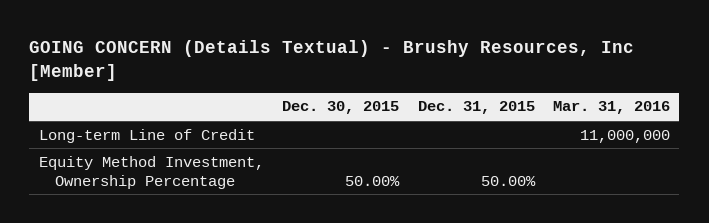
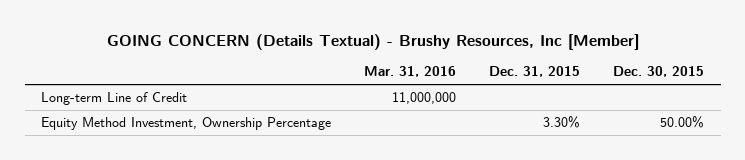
- | Dec. 30, 2015 | Dec. 31, 2015 | Mar. 31, 2016
+ | Mar. 31, 2016 | Dec. 31, 2015 | Dec. 30, 2015
- Equity Method Investment, Ownership Percentage | 50.00% | 50.00% |
+ Equity Method Investment, Ownership Percentage | | 3.30% | 50.00%

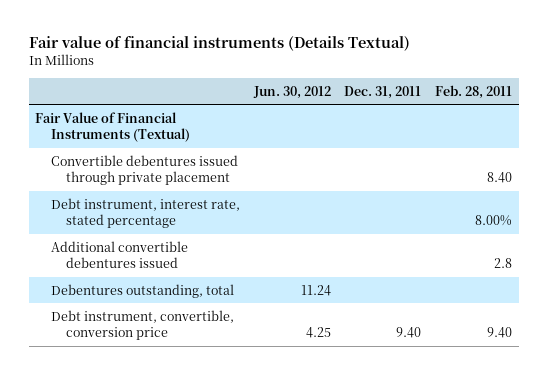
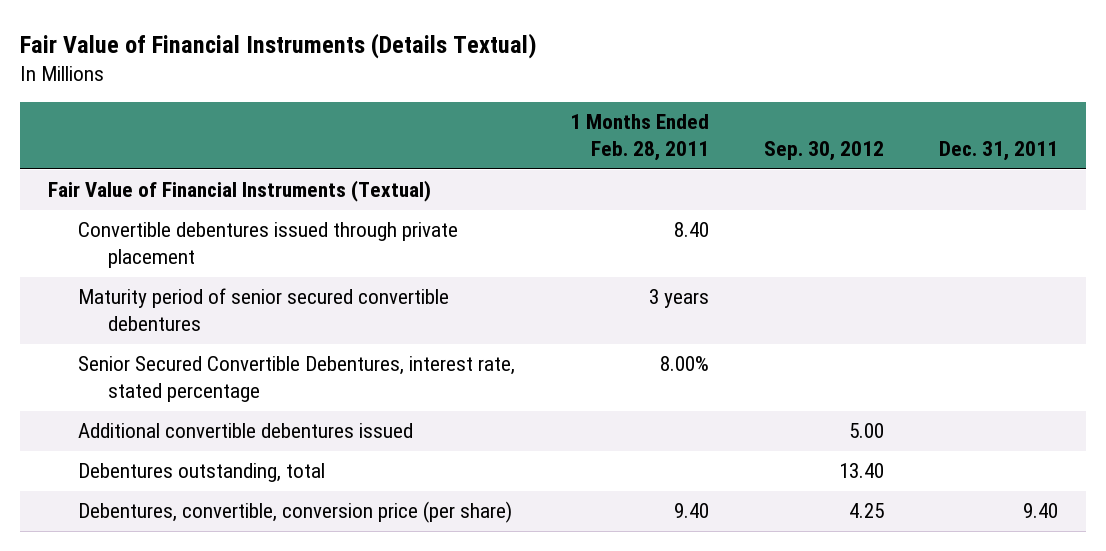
- Fair value of financial instruments (Details Textual)
+ Fair Value of Financial Instruments (Details Textual)
- | Jun. 30, 2012 | Dec. 31, 2011 | Feb. 28, 2011
+ | 1 Months Ended Feb. 28, 2011 | Sep. 30, 2012 | Dec. 31, 2011
- Debt instrument, interest rate, stated percentage | | | 8.00%
+ Maturity period of senior secured convertible debentures | 3 years | |
+ Senior Secured Convertible Debentures, interest rate, stated percentage | 8.00% | |
- Debt instrument, convertible, conversion price | 4.25 | 9.40 | 9.40
+ Debentures, convertible, conversion price (per share) | 9.40 | 4.25 | 9.40

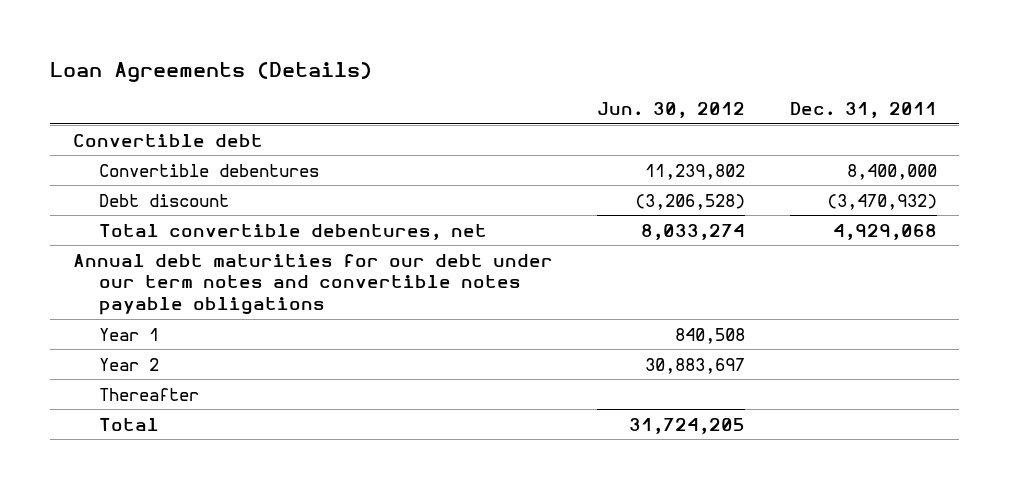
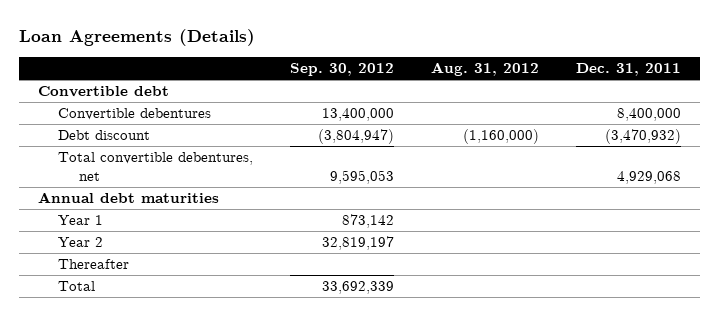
- | Jun. 30, 2012 | Dec. 31, 2011
+ | Sep. 30, 2012 | Aug. 31, 2012 | Dec. 31, 2011
- Annual debt maturities for our debt under our term notes and convertible notes payable obligations
+ Annual debt maturities

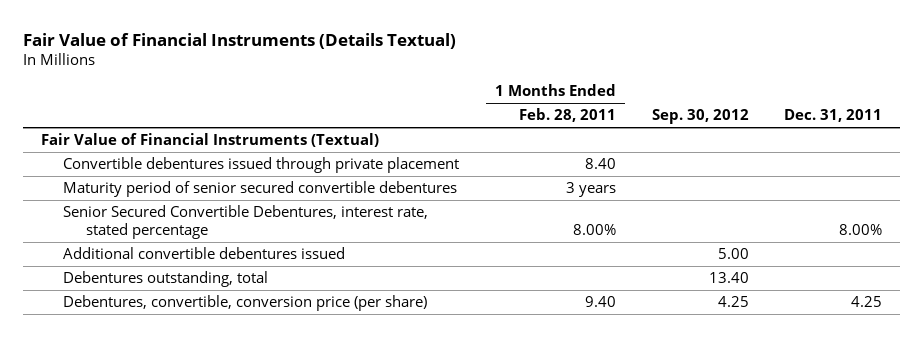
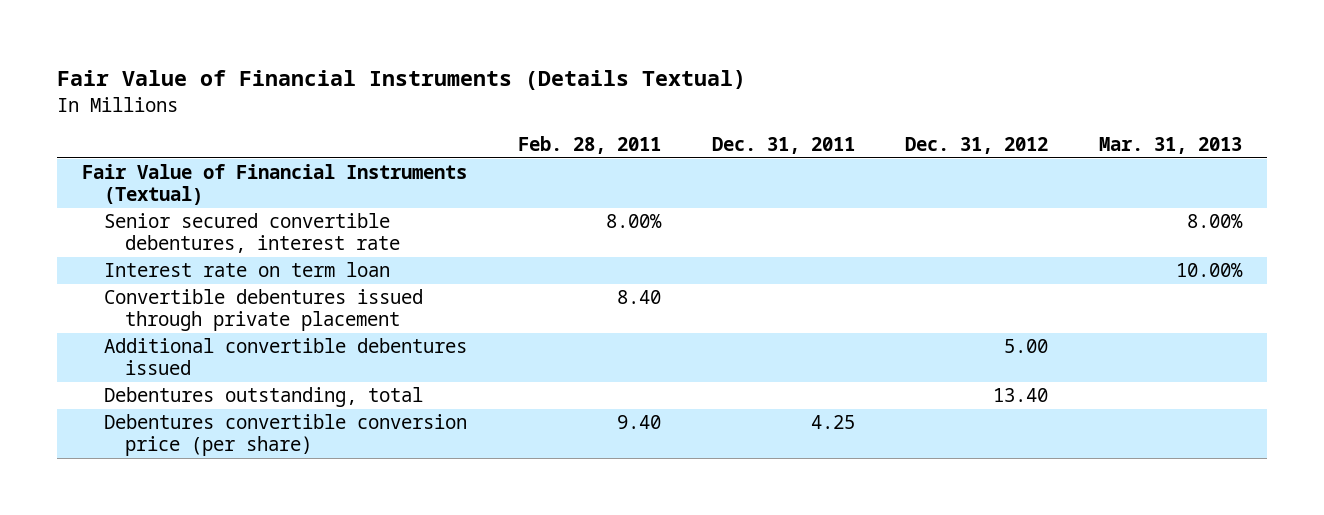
- | 1 Months Ended Feb. 28, 2011 | Sep. 30, 2012 | Dec. 31, 2011
+ | Feb. 28, 2011 | Dec. 31, 2011 | Dec. 31, 2012 | Mar. 31, 2013
+ Senior secured convertible debentures, interest rate | 8.00% | | | 8.00%
+ Interest rate on term loan | | | | 10.00%
- Maturity period of senior secured convertible debentures | 3 years | |
- Senior Secured Convertible Debentures, interest rate, stated percentage | 8.00% | | 8.00%
- Debentures, convertible, conversion price (per share) | 9.40 | 4.25 | 4.25
+ Debentures convertible conversion price (per share) | 9.40 | 4.25 | |

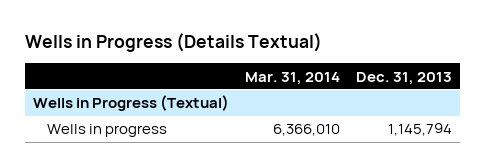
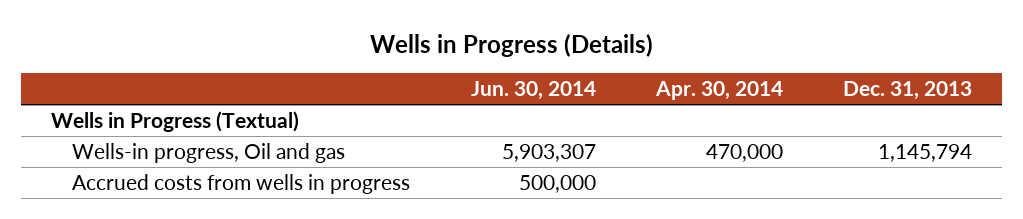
- Wells in Progress (Details Textual)
+ Wells in Progress (Details)
- | Mar. 31, 2014 | Dec. 31, 2013
+ | Jun. 30, 2014 | Apr. 30, 2014 | Dec. 31, 2013
- Wells in progress | 6,366,010 | 1,145,794
+ Wells-in progress, Oil and gas | 5,903,307 | 470,000 | 1,145,794
+ Accrued costs from wells in progress | 500,000 | |

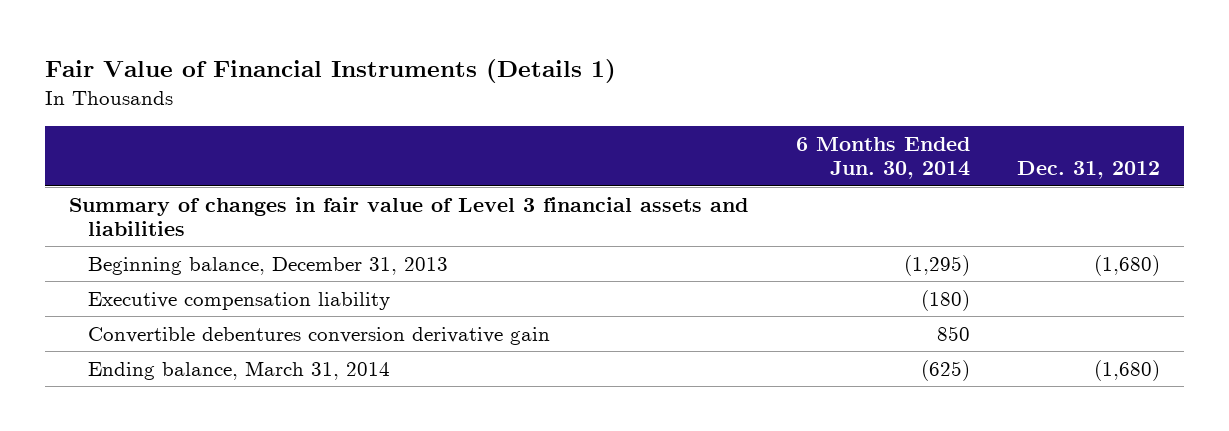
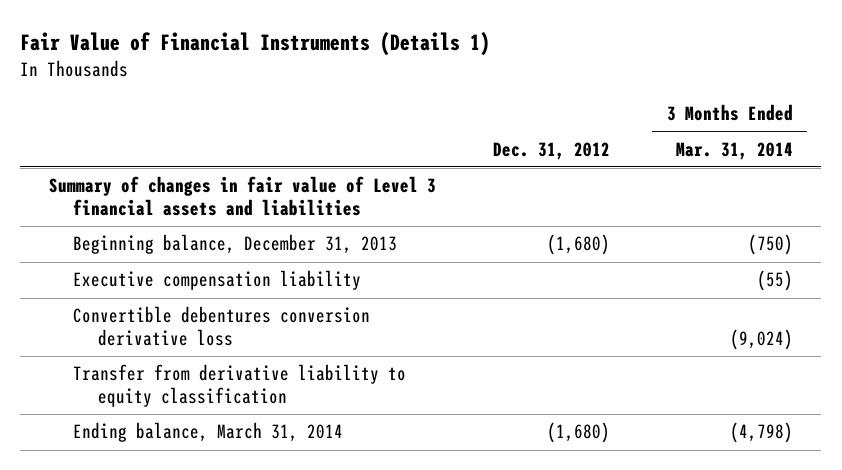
- | 6 Months Ended Jun. 30, 2014 | Dec. 31, 2012
+ | Dec. 31, 2012 | 3 Months Ended Mar. 31, 2014
- Convertible debentures conversion derivative gain | 850 |
+ Convertible debentures conversion derivative loss | | (9,024)
+ Transfer from derivative liability to equity classification

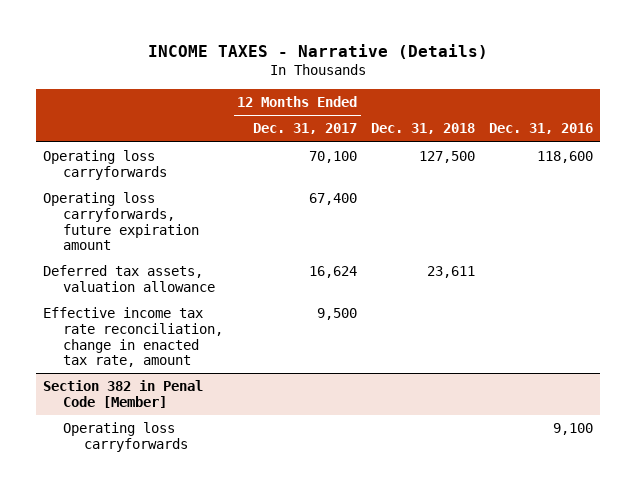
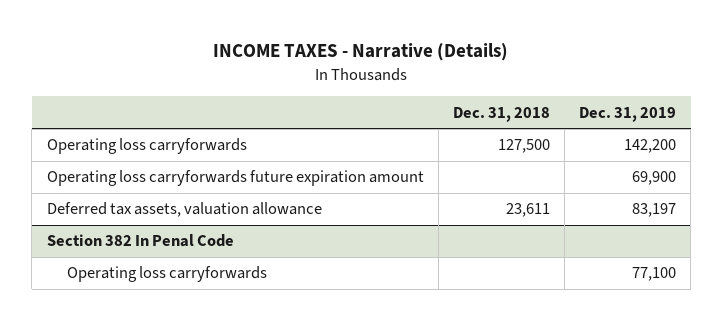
- | 12 Months Ended Dec. 31, 2017 | Dec. 31, 2018 | Dec. 31, 2016
+ | Dec. 31, 2018 | Dec. 31, 2019
- Operating loss carryforwards, future expiration amount | 67,400 | |
+ Operating loss carryforwards future expiration amount | | 69,900
- Effective income tax rate reconciliation, change in enacted tax rate, amount | 9,500 | |
- Section 382 in Penal Code [Member]
+ Section 382 In Penal Code

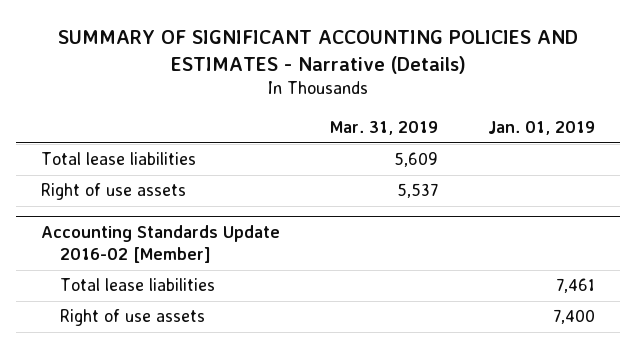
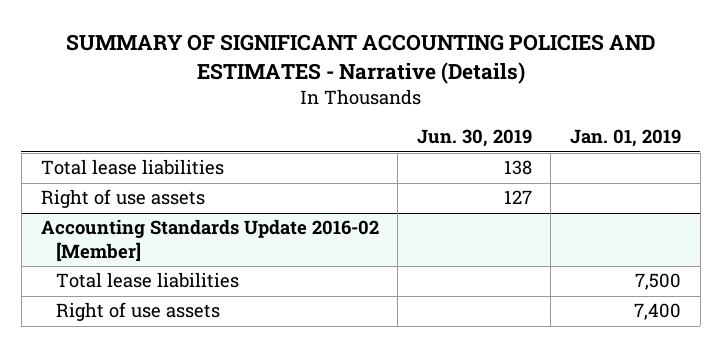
- | Mar. 31, 2019 | Jan. 01, 2019
+ | Jun. 30, 2019 | Jan. 01, 2019
@ Accounting Standards Update 2016-02 [Member]
- Total lease liabilities | | 7,461
+ Total lease liabilities | | 7,500

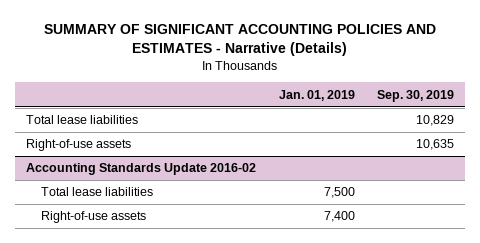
- | Jun. 30, 2019 | Jan. 01, 2019
+ | Jan. 01, 2019 | Sep. 30, 2019
- Right of use assets | 127 |
- Accounting Standards Update 2016-02 [Member]
+ Right-of-use assets | | 10,635
+ Accounting Standards Update 2016-02
- Right of use assets | | 7,400
+ Right-of-use assets | 7,400 |

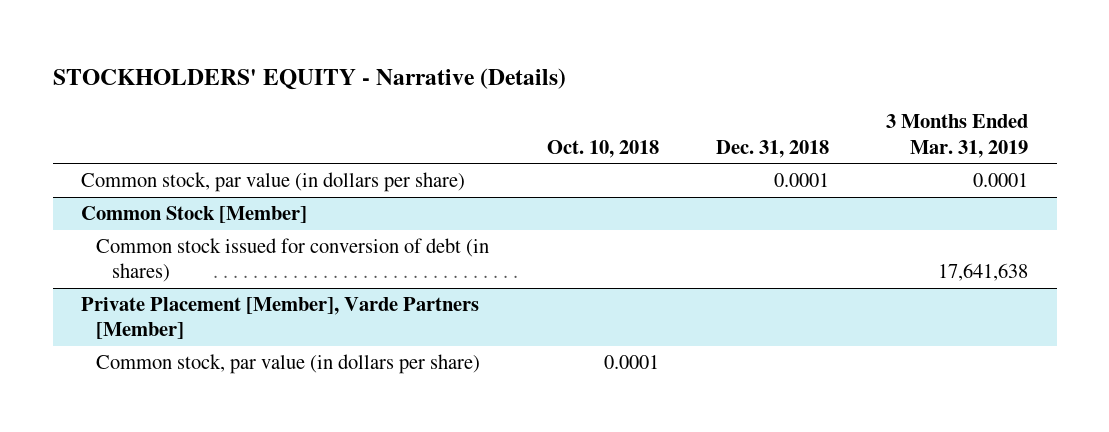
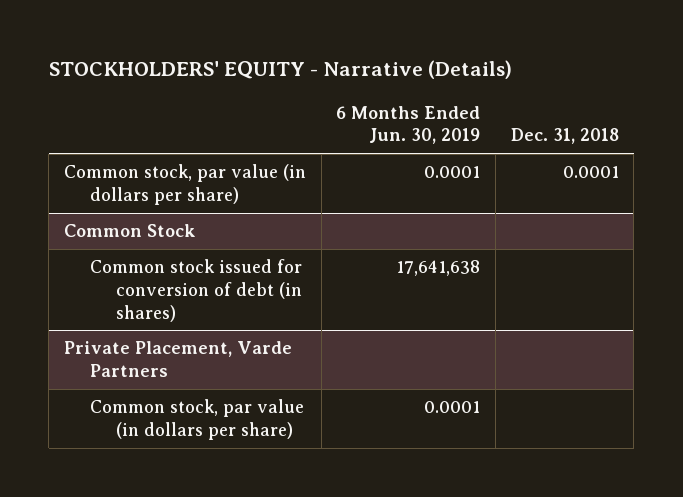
- | Oct. 10, 2018 | Dec. 31, 2018 | 3 Months Ended Mar. 31, 2019
+ | 6 Months Ended Jun. 30, 2019 | Dec. 31, 2018
- Common Stock [Member]
+ Common Stock
- Private Placement [Member], Varde Partners [Member]
+ Private Placement, Varde Partners

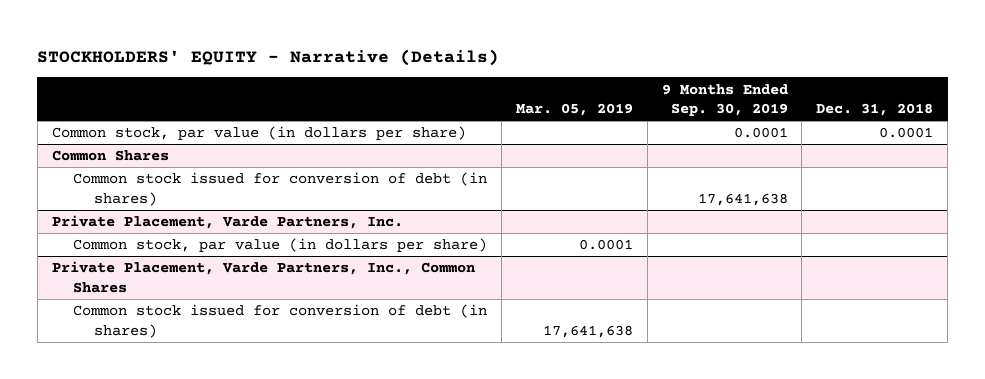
- | 6 Months Ended Jun. 30, 2019 | Dec. 31, 2018
+ | Mar. 05, 2019 | 9 Months Ended Sep. 30, 2019 | Dec. 31, 2018
- Common Stock
+ Common Shares
- Private Placement, Varde Partners
+ Private Placement, Varde Partners, Inc.
+ Private Placement, Varde Partners, Inc., Common Shares
+ Common stock issued for conversion of debt (in shares) | 17,641,638 | |

